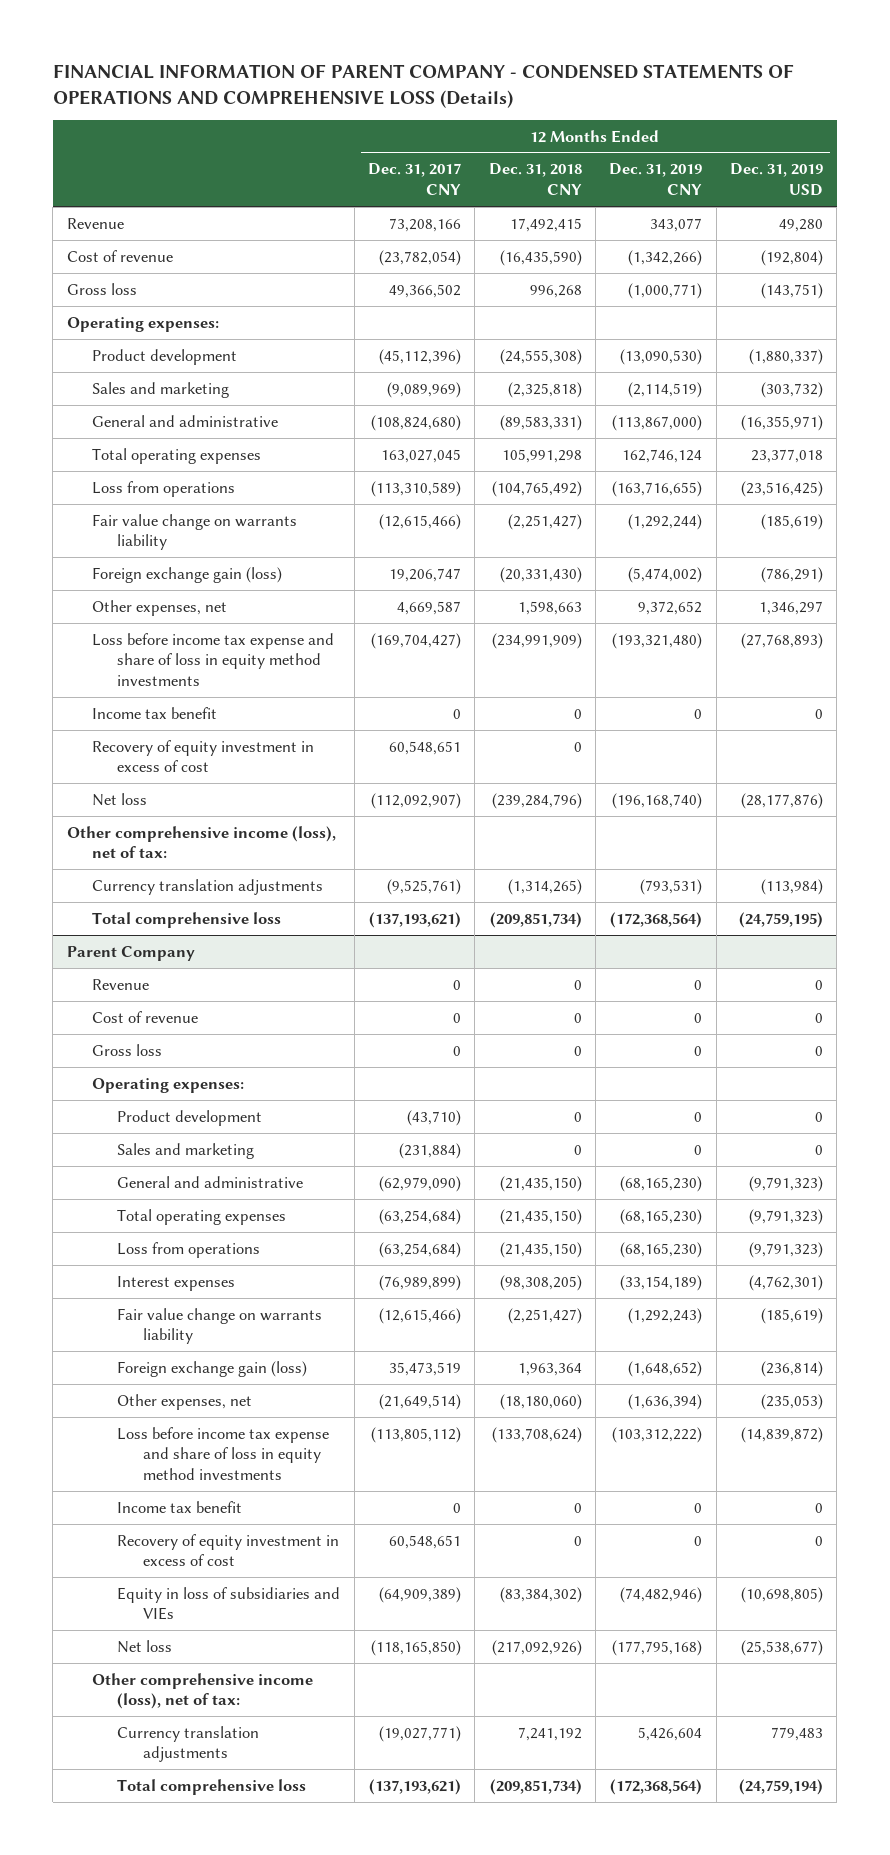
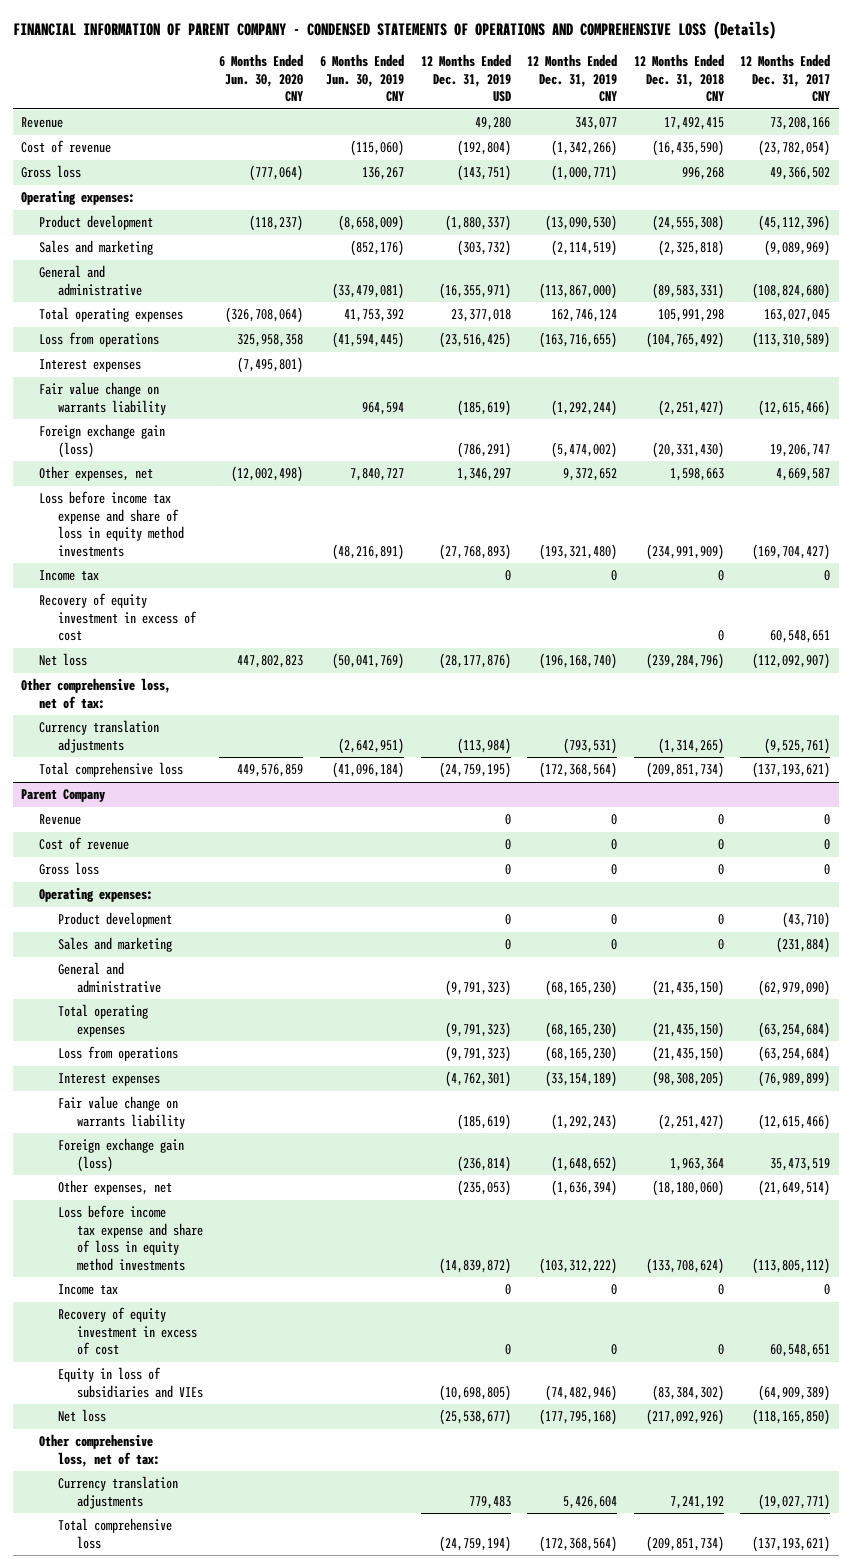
- | 12 Months Ended Dec. 31, 2017 CNY | 12 Months Ended Dec. 31, 2018 CNY | 12 Months Ended Dec. 31, 2019 CNY | 12 Months Ended Dec. 31, 2019 USD
+ | 6 Months Ended Jun. 30, 2020 CNY | 6 Months Ended Jun. 30, 2019 CNY | 12 Months Ended Dec. 31, 2019 USD | 12 Months Ended Dec. 31, 2019 CNY | 12 Months Ended Dec. 31, 2018 CNY | 12 Months Ended Dec. 31, 2017 CNY
+ Interest expenses | (7,495,801) | | | | |
- Income tax benefit | 0 | 0 | 0 | 0
+ Income tax | | | 0 | 0 | 0 | 0
- Other comprehensive income (loss), net of tax:
+ Other comprehensive loss, net of tax:
@ Parent Company
- Income tax benefit | 0 | 0 | 0 | 0
+ Income tax | | | 0 | 0 | 0 | 0
- Other comprehensive income (loss), net of tax:
+ Other comprehensive loss, net of tax:

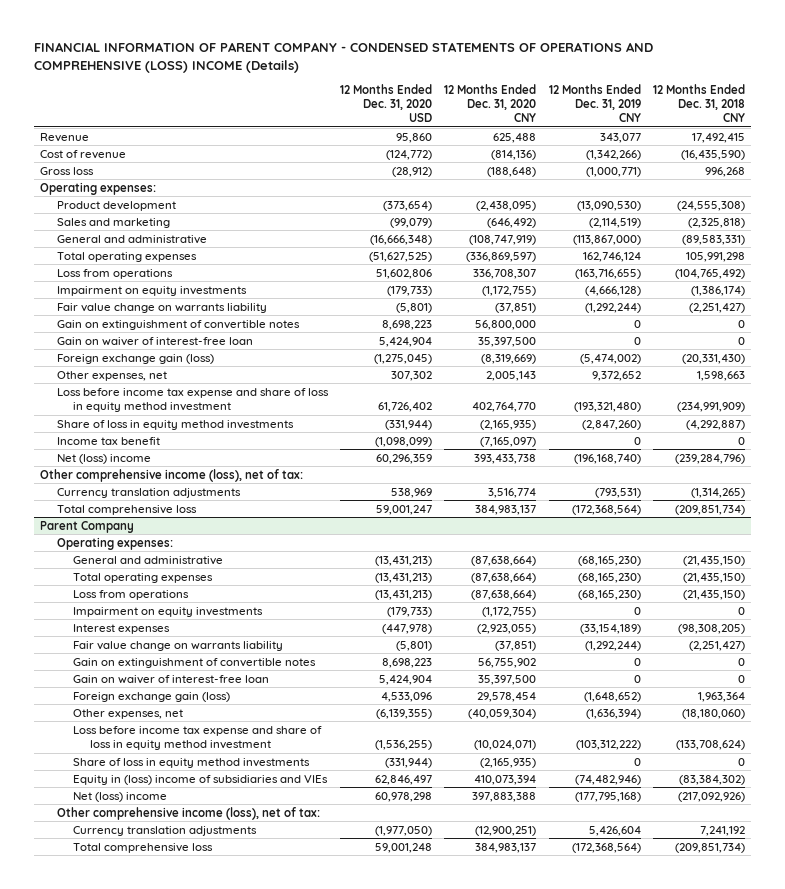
- FINANCIAL INFORMATION OF PARENT COMPANY - CONDENSED STATEMENTS OF OPERATIONS AND COMPREHENSIVE LOSS (Details)
+ FINANCIAL INFORMATION OF PARENT COMPANY - CONDENSED STATEMENTS OF OPERATIONS AND COMPREHENSIVE (LOSS) INCOME (Details)
- | 6 Months Ended Jun. 30, 2020 CNY | 6 Months Ended Jun. 30, 2019 CNY | 12 Months Ended Dec. 31, 2019 USD | 12 Months Ended Dec. 31, 2019 CNY | 12 Months Ended Dec. 31, 2018 CNY | 12 Months Ended Dec. 31, 2017 CNY
+ | 12 Months Ended Dec. 31, 2020 USD | 12 Months Ended Dec. 31, 2020 CNY | 12 Months Ended Dec. 31, 2019 CNY | 12 Months Ended Dec. 31, 2018 CNY
- Interest expenses | (7,495,801) | | | | |
+ Impairment on equity investments | (179,733) | (1,172,755) | (4,666,128) | (1,386,174)
+ Gain on extinguishment of convertible notes | 8,698,223 | 56,800,000 | 0 | 0
+ Gain on waiver of interest-free loan | 5,424,904 | 35,397,500 | 0 | 0
- Loss before income tax expense and share of loss in equity method investments | | (48,216,891) | (27,768,893) | (193,321,480) | (234,991,909) | (169,704,427)
- Income tax | | | 0 | 0 | 0 | 0
- Recovery of equity investment in excess of cost | | | | | 0 | 60,548,651
- Net loss | 447,802,823 | (50,041,769) | (28,177,876) | (196,168,740) | (239,284,796) | (112,092,907)
- Other comprehensive loss, net of tax:
+ Loss before income tax expense and share of loss in equity method investment | 61,726,402 | 402,764,770 | (193,321,480) | (234,991,909)
+ Share of loss in equity method investments | (331,944) | (2,165,935) | (2,847,260) | (4,292,887)
+ Income tax benefit | (1,098,099) | (7,165,097) | 0 | 0
+ Net (loss) income | 60,296,359 | 393,433,738 | (196,168,740) | (239,284,796)
+ Other comprehensive income (loss), net of tax:
@ Parent Company
- Revenue | | | 0 | 0 | 0 | 0
- Cost of revenue | | | 0 | 0 | 0 | 0
- Gross loss | | | 0 | 0 | 0 | 0
- Product development | | | 0 | 0 | 0 | (43,710)
- Sales and marketing | | | 0 | 0 | 0 | (231,884)
+ Impairment on equity investments | (179,733) | (1,172,755) | 0 | 0
- Fair value change on warrants liability | | | (185,619) | (1,292,243) | (2,251,427) | (12,615,466)
+ Fair value change on warrants liability | (5,801) | (37,851) | (1,292,244) | (2,251,427)
+ Gain on extinguishment of convertible notes | 8,698,223 | 56,755,902 | 0 | 0
+ Gain on waiver of interest-free loan | 5,424,904 | 35,397,500 | 0 | 0
- Loss before income tax expense and share of loss in equity method investments | | | (14,839,872) | (103,312,222) | (133,708,624) | (113,805,112)
- Income tax | | | 0 | 0 | 0 | 0
- Recovery of equity investment in excess of cost | | | 0 | 0 | 0 | 60,548,651
- Equity in loss of subsidiaries and VIEs | | | (10,698,805) | (74,482,946) | (83,384,302) | (64,909,389)
- Net loss | | | (25,538,677) | (177,795,168) | (217,092,926) | (118,165,850)
- Other comprehensive loss, net of tax:
+ Loss before income tax expense and share of loss in equity method investment | (1,536,255) | (10,024,071) | (103,312,222) | (133,708,624)
+ Share of loss in equity method investments | (331,944) | (2,165,935) | 0 | 0
+ Equity in (loss) income of subsidiaries and VIEs | 62,846,497 | 410,073,394 | (74,482,946) | (83,384,302)
+ Net (loss) income | 60,978,298 | 397,883,388 | (177,795,168) | (217,092,926)
+ Other comprehensive income (loss), net of tax:

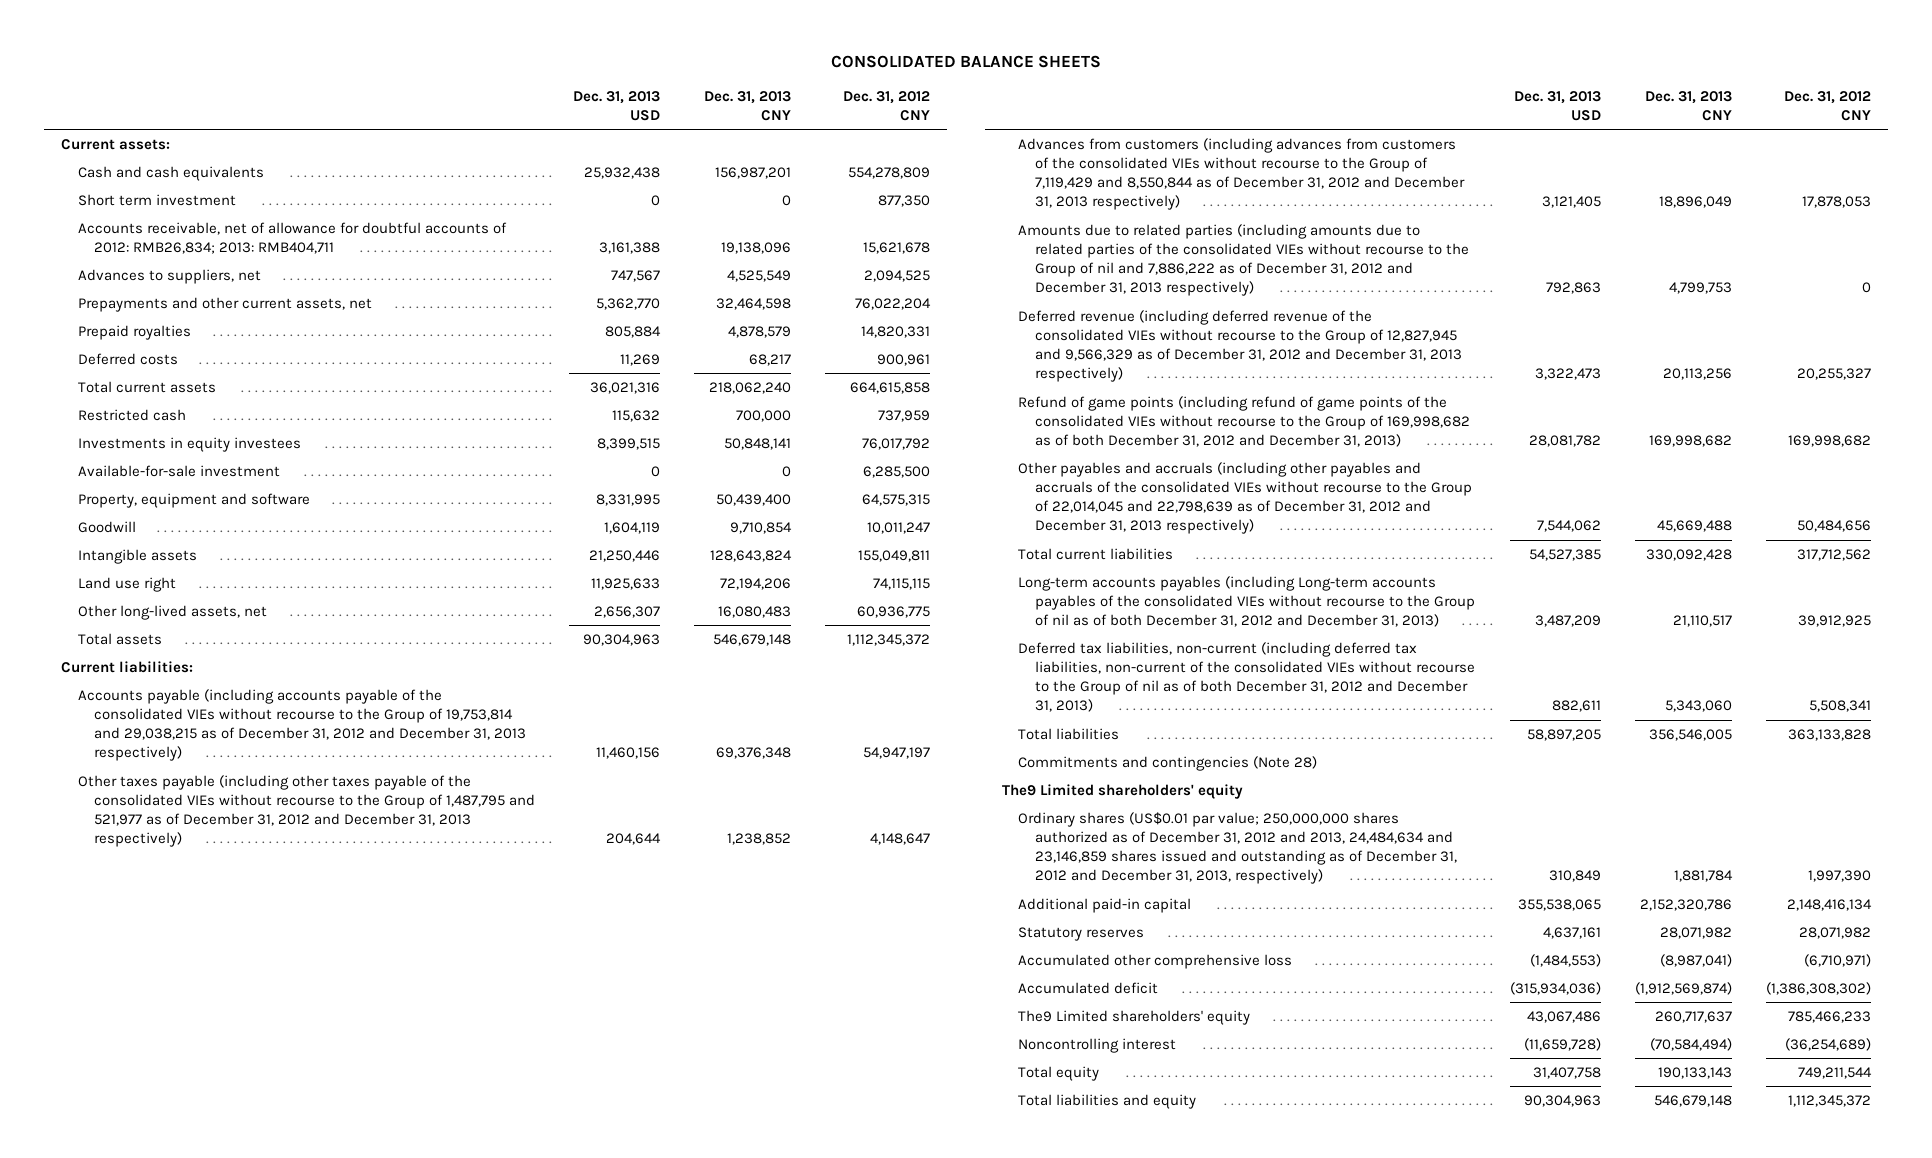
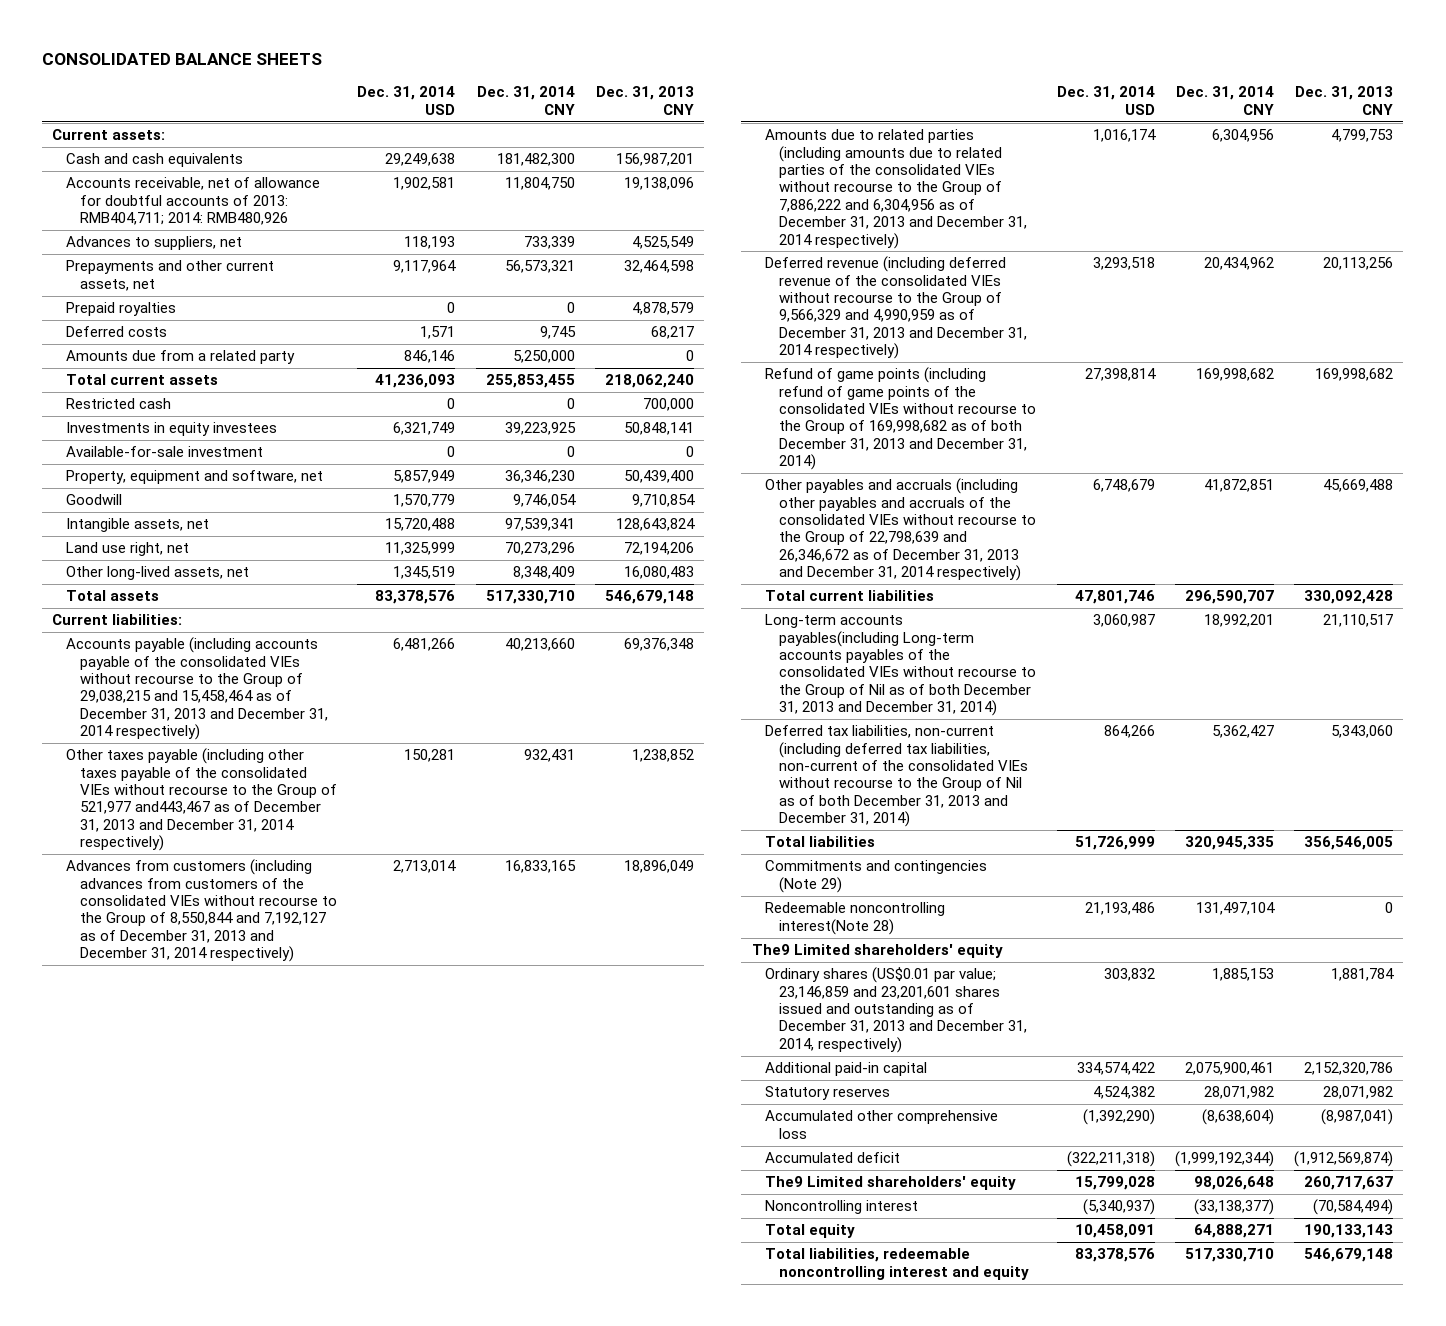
- | Dec. 31, 2013 USD | Dec. 31, 2013 CNY | Dec. 31, 2012 CNY
+ | Dec. 31, 2014 USD | Dec. 31, 2014 CNY | Dec. 31, 2013 CNY
- Short term investment | 0 | 0 | 877,350
- Accounts receivable, net of allowance for doubtful accounts of 2012: RMB26,834; 2013: RMB404,711 | 3,161,388 | 19,138,096 | 15,621,678
+ Accounts receivable, net of allowance for doubtful accounts of 2013: RMB404,711; 2014: RMB480,926 | 1,902,581 | 11,804,750 | 19,138,096
+ Amounts due from a related party | 846,146 | 5,250,000 | 0
- Property, equipment and software | 8,331,995 | 50,439,400 | 64,575,315
+ Property, equipment and software, net | 5,857,949 | 36,346,230 | 50,439,400
- Intangible assets | 21,250,446 | 128,643,824 | 155,049,811
- Land use right | 11,925,633 | 72,194,206 | 74,115,115
+ Intangible assets, net | 15,720,488 | 97,539,341 | 128,643,824
+ Land use right, net | 11,325,999 | 70,273,296 | 72,194,206
- Accounts payable (including accounts payable of the consolidated VIEs without recourse to the Group of 19,753,814 and 29,038,215 as of December 31, 2012 and December 31, 2013 respectively) | 11,460,156 | 69,376,348 | 54,947,197
- Other taxes payable (including other taxes payable of the consolidated VIEs without recourse to the Group of 1,487,795 and 521,977 as of December 31, 2012 and December 31, 2013 respectively) | 204,644 | 1,238,852 | 4,148,647
- Advances from customers (including advances from customers of the consolidated VIEs without recourse to the Group of 7,119,429 and 8,550,844 as of December 31, 2012 and December 31, 2013 respectively) | 3,121,405 | 18,896,049 | 17,878,053
- Amounts due to related parties (including amounts due to related parties of the consolidated VIEs without recourse to the Group of nil and 7,886,222 as of December 31, 2012 and December 31, 2013 respectively) | 792,863 | 4,799,753 | 0
- Deferred revenue (including deferred revenue of the consolidated VIEs without recourse to the Group of 12,827,945 and 9,566,329 as of December 31, 2012 and December 31, 2013 respectively) | 3,322,473 | 20,113,256 | 20,255,327
- Refund of game points (including refund of game points of the consolidated VIEs without recourse to the Group of 169,998,682 as of both December 31, 2012 and December 31, 2013) | 28,081,782 | 169,998,682 | 169,998,682
- Other payables and accruals (including other payables and accruals of the consolidated VIEs without recourse to the Group of 22,014,045 and 22,798,639 as of December 31, 2012 and December 31, 2013 respectively) | 7,544,062 | 45,669,488 | 50,484,656
+ Accounts payable (including accounts payable of the consolidated VIEs without recourse to the Group of 29,038,215 and 15,458,464 as of December 31, 2013 and December 31, 2014 respectively) | 6,481,266 | 40,213,660 | 69,376,348
+ Other taxes payable (including other taxes payable of the consolidated VIEs without recourse to the Group of 521,977 and443,467 as of December 31, 2013 and December 31, 2014 respectively) | 150,281 | 932,431 | 1,238,852
+ Advances from customers (including advances from customers of the consolidated VIEs without recourse to the Group of 8,550,844 and 7,192,127 as of December 31, 2013 and December 31, 2014 respectively) | 2,713,014 | 16,833,165 | 18,896,049
+ Amounts due to related parties (including amounts due to related parties of the consolidated VIEs without recourse to the Group of 7,886,222 and 6,304,956 as of December 31, 2013 and December 31, 2014 respectively) | 1,016,174 | 6,304,956 | 4,799,753
+ Deferred revenue (including deferred revenue of the consolidated VIEs without recourse to the Group of 9,566,329 and 4,990,959 as of December 31, 2013 and December 31, 2014 respectively) | 3,293,518 | 20,434,962 | 20,113,256
+ Refund of game points (including refund of game points of the consolidated VIEs without recourse to the Group of 169,998,682 as of both December 31, 2013 and December 31, 2014) | 27,398,814 | 169,998,682 | 169,998,682
+ Other payables and accruals (including other payables and accruals of the consolidated VIEs without recourse to the Group of 22,798,639 and 26,346,672 as of December 31, 2013 and December 31, 2014 respectively) | 6,748,679 | 41,872,851 | 45,669,488
- Long-term accounts payables (including Long-term accounts payables of the consolidated VIEs without recourse to the Group of nil as of both December 31, 2012 and December 31, 2013) | 3,487,209 | 21,110,517 | 39,912,925
- Deferred tax liabilities, non-current (including deferred tax liabilities, non-current of the consolidated VIEs without recourse to the Group of nil as of both December 31, 2012 and December 31, 2013) | 882,611 | 5,343,060 | 5,508,341
+ Long-term accounts payables(including Long-term accounts payables of the consolidated VIEs without recourse to the Group of Nil as of both December 31, 2013 and December 31, 2014) | 3,060,987 | 18,992,201 | 21,110,517
+ Deferred tax liabilities, non-current (including deferred tax liabilities, non-current of the consolidated VIEs without recourse to the Group of Nil as of both December 31, 2013 and December 31, 2014) | 864,266 | 5,362,427 | 5,343,060
- Commitments and contingencies (Note 28)
+ Commitments and contingencies (Note 29)
+ Redeemable noncontrolling interest(Note 28) | 21,193,486 | 131,497,104 | 0
- Ordinary shares (US$0.01 par value; 250,000,000 shares authorized as of December 31, 2012 and 2013, 24,484,634 and 23,146,859 shares issued and outstanding as of December 31, 2012 and December 31, 2013, respectively) | 310,849 | 1,881,784 | 1,997,390
+ Ordinary shares (US$0.01 par value; 23,146,859 and 23,201,601 shares issued and outstanding as of December 31, 2013 and December 31, 2014, respectively) | 303,832 | 1,885,153 | 1,881,784
- Total liabilities and equity | 90,304,963 | 546,679,148 | 1,112,345,372
+ Total liabilities, redeemable noncontrolling interest and equity | 83,378,576 | 517,330,710 | 546,679,148

